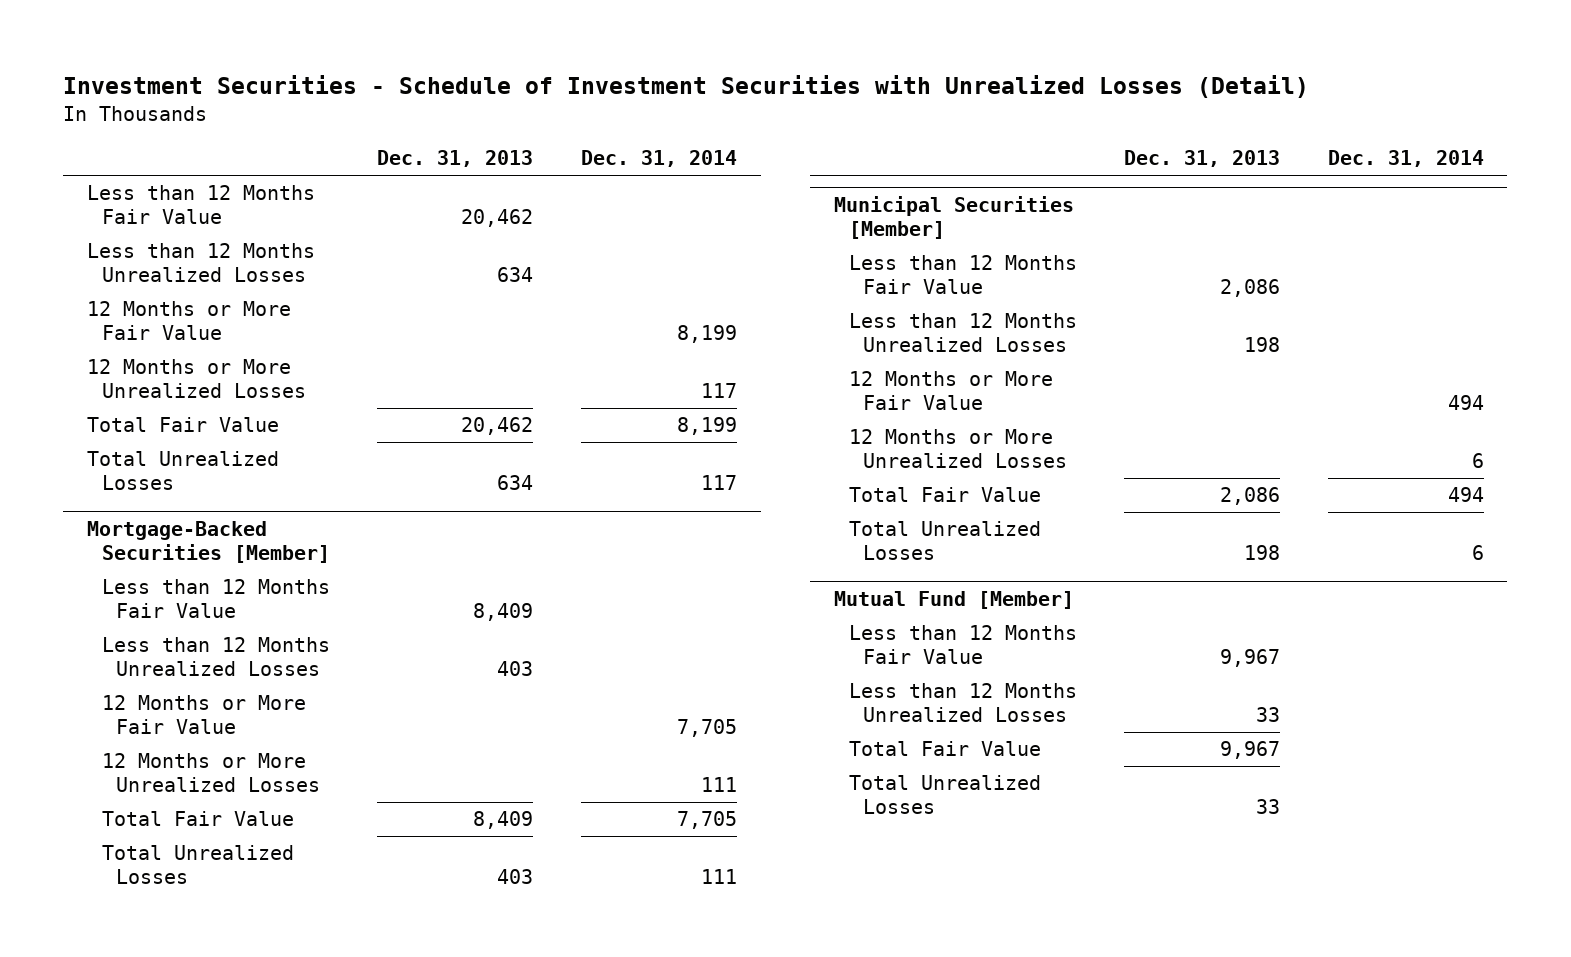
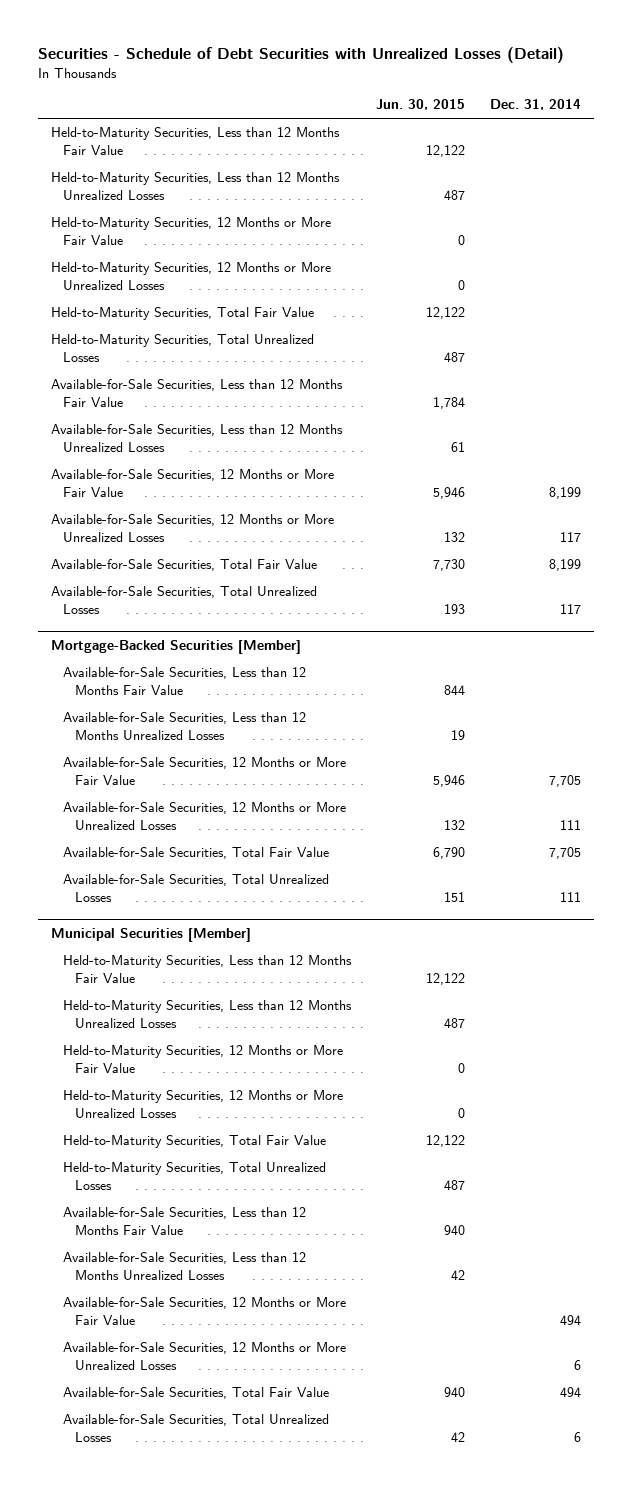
- Investment Securities - Schedule of Investment Securities with Unrealized Losses (Detail)
+ Securities - Schedule of Debt Securities with Unrealized Losses (Detail)
- | Dec. 31, 2013 | Dec. 31, 2014
+ | Jun. 30, 2015 | Dec. 31, 2014
- Less than 12 Months Fair Value | 20,462 |
- Less than 12 Months Unrealized Losses | 634 |
- 12 Months or More Fair Value | | 8,199
- 12 Months or More Unrealized Losses | | 117
- Total Fair Value | 20,462 | 8,199
- Total Unrealized Losses | 634 | 117
+ Held-to-Maturity Securities, Less than 12 Months Fair Value | 12,122 |
+ Held-to-Maturity Securities, Less than 12 Months Unrealized Losses | 487 |
+ Held-to-Maturity Securities, 12 Months or More Fair Value | 0 |
+ Held-to-Maturity Securities, 12 Months or More Unrealized Losses | 0 |
+ Held-to-Maturity Securities, Total Fair Value | 12,122 |
+ Held-to-Maturity Securities, Total Unrealized Losses | 487 |
+ Available-for-Sale Securities, Less than 12 Months Fair Value | 1,784 |
+ Available-for-Sale Securities, Less than 12 Months Unrealized Losses | 61 |
+ Available-for-Sale Securities, 12 Months or More Fair Value | 5,946 | 8,199
+ Available-for-Sale Securities, 12 Months or More Unrealized Losses | 132 | 117
+ Available-for-Sale Securities, Total Fair Value | 7,730 | 8,199
+ Available-for-Sale Securities, Total Unrealized Losses | 193 | 117
@ Mortgage-Backed Securities [Member]
- Less than 12 Months Fair Value | 8,409 |
- Less than 12 Months Unrealized Losses | 403 |
- 12 Months or More Fair Value | | 7,705
- 12 Months or More Unrealized Losses | | 111
- Total Fair Value | 8,409 | 7,705
- Total Unrealized Losses | 403 | 111
+ Available-for-Sale Securities, Less than 12 Months Fair Value | 844 |
+ Available-for-Sale Securities, Less than 12 Months Unrealized Losses | 19 |
+ Available-for-Sale Securities, 12 Months or More Fair Value | 5,946 | 7,705
+ Available-for-Sale Securities, 12 Months or More Unrealized Losses | 132 | 111
+ Available-for-Sale Securities, Total Fair Value | 6,790 | 7,705
+ Available-for-Sale Securities, Total Unrealized Losses | 151 | 111
@ Municipal Securities [Member]
- Less than 12 Months Fair Value | 2,086 |
- Less than 12 Months Unrealized Losses | 198 |
- 12 Months or More Fair Value | | 494
- 12 Months or More Unrealized Losses | | 6
- Total Fair Value | 2,086 | 494
- Total Unrealized Losses | 198 | 6
- Mutual Fund [Member]
- Less than 12 Months Fair Value | 9,967 |
- Less than 12 Months Unrealized Losses | 33 |
- Total Fair Value | 9,967 |
- Total Unrealized Losses | 33 |
@ Municipal Securities [Member]
+ Held-to-Maturity Securities, Less than 12 Months Fair Value | 12,122 |
+ Held-to-Maturity Securities, Less than 12 Months Unrealized Losses | 487 |
+ Held-to-Maturity Securities, 12 Months or More Fair Value | 0 |
+ Held-to-Maturity Securities, 12 Months or More Unrealized Losses | 0 |
+ Held-to-Maturity Securities, Total Fair Value | 12,122 |
+ Held-to-Maturity Securities, Total Unrealized Losses | 487 |
+ Available-for-Sale Securities, Less than 12 Months Fair Value | 940 |
+ Available-for-Sale Securities, Less than 12 Months Unrealized Losses | 42 |
+ Available-for-Sale Securities, 12 Months or More Fair Value | | 494
+ Available-for-Sale Securities, 12 Months or More Unrealized Losses | | 6
+ Available-for-Sale Securities, Total Fair Value | 940 | 494
+ Available-for-Sale Securities, Total Unrealized Losses | 42 | 6

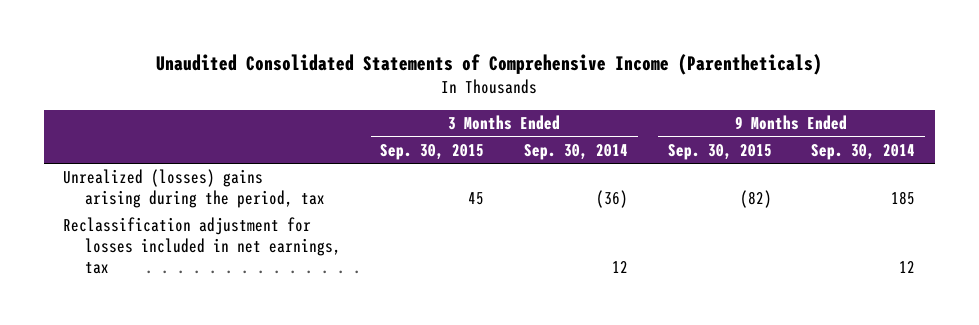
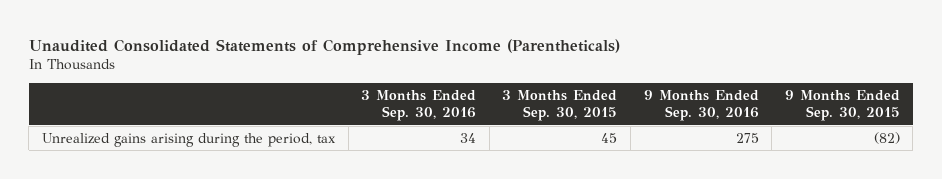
- | 3 Months Ended Sep. 30, 2015 | 3 Months Ended Sep. 30, 2014 | 9 Months Ended Sep. 30, 2015 | 9 Months Ended Sep. 30, 2014
+ | 3 Months Ended Sep. 30, 2016 | 3 Months Ended Sep. 30, 2015 | 9 Months Ended Sep. 30, 2016 | 9 Months Ended Sep. 30, 2015
- Unrealized (losses) gains arising during the period, tax | 45 | (36) | (82) | 185
- Reclassification adjustment for losses included in net earnings, tax | | 12 | | 12
+ Unrealized gains arising during the period, tax | 34 | 45 | 275 | (82)

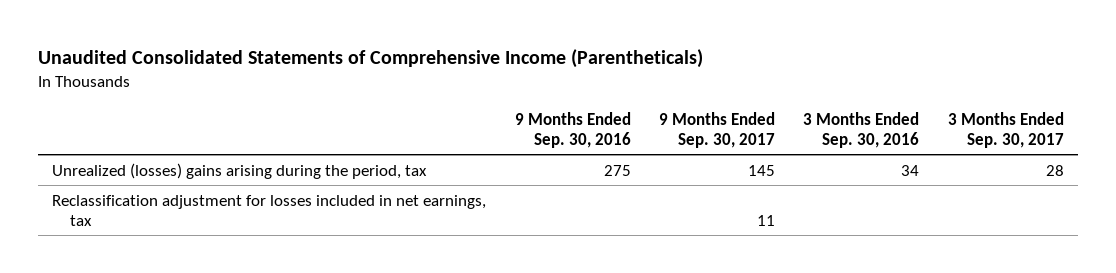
- | 3 Months Ended Sep. 30, 2016 | 3 Months Ended Sep. 30, 2015 | 9 Months Ended Sep. 30, 2016 | 9 Months Ended Sep. 30, 2015
+ | 9 Months Ended Sep. 30, 2016 | 9 Months Ended Sep. 30, 2017 | 3 Months Ended Sep. 30, 2016 | 3 Months Ended Sep. 30, 2017
- Unrealized gains arising during the period, tax | 34 | 45 | 275 | (82)
+ Unrealized (losses) gains arising during the period, tax | 275 | 145 | 34 | 28
+ Reclassification adjustment for losses included in net earnings, tax | | 11 | |

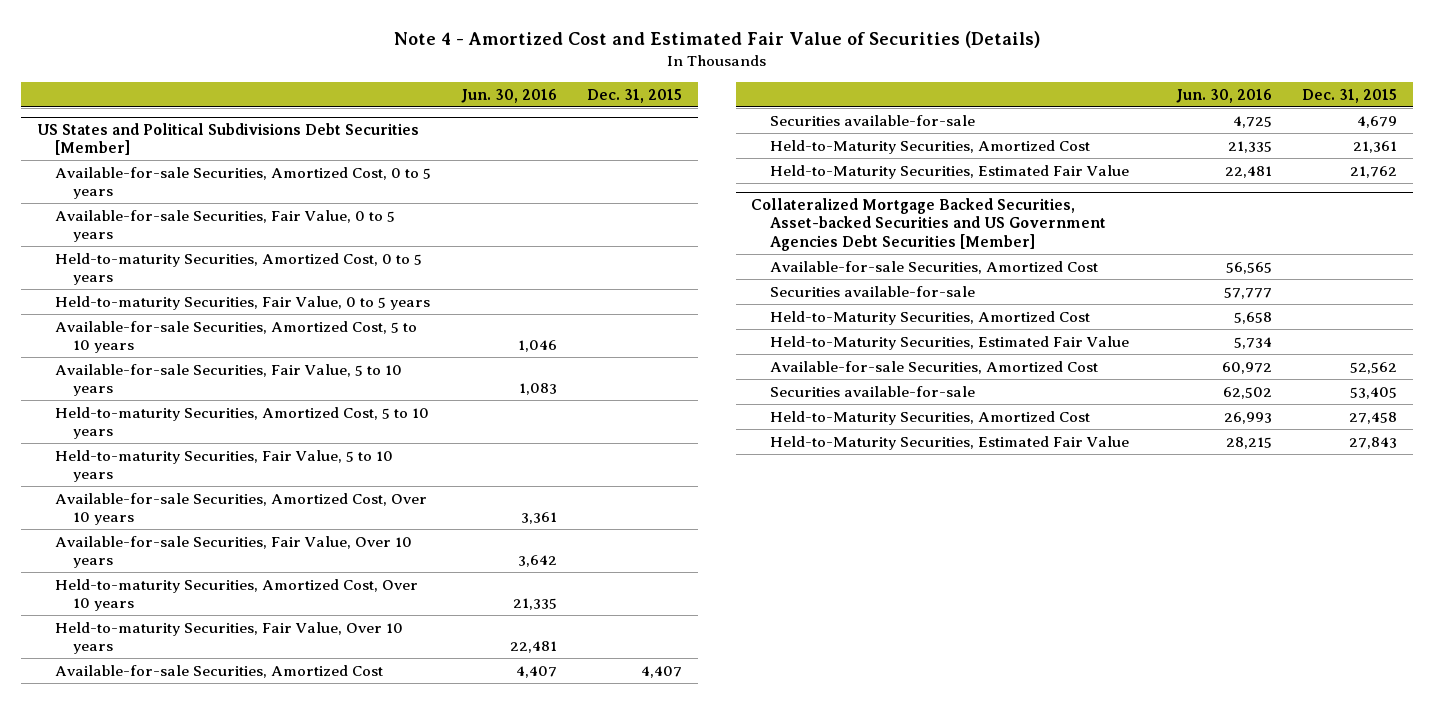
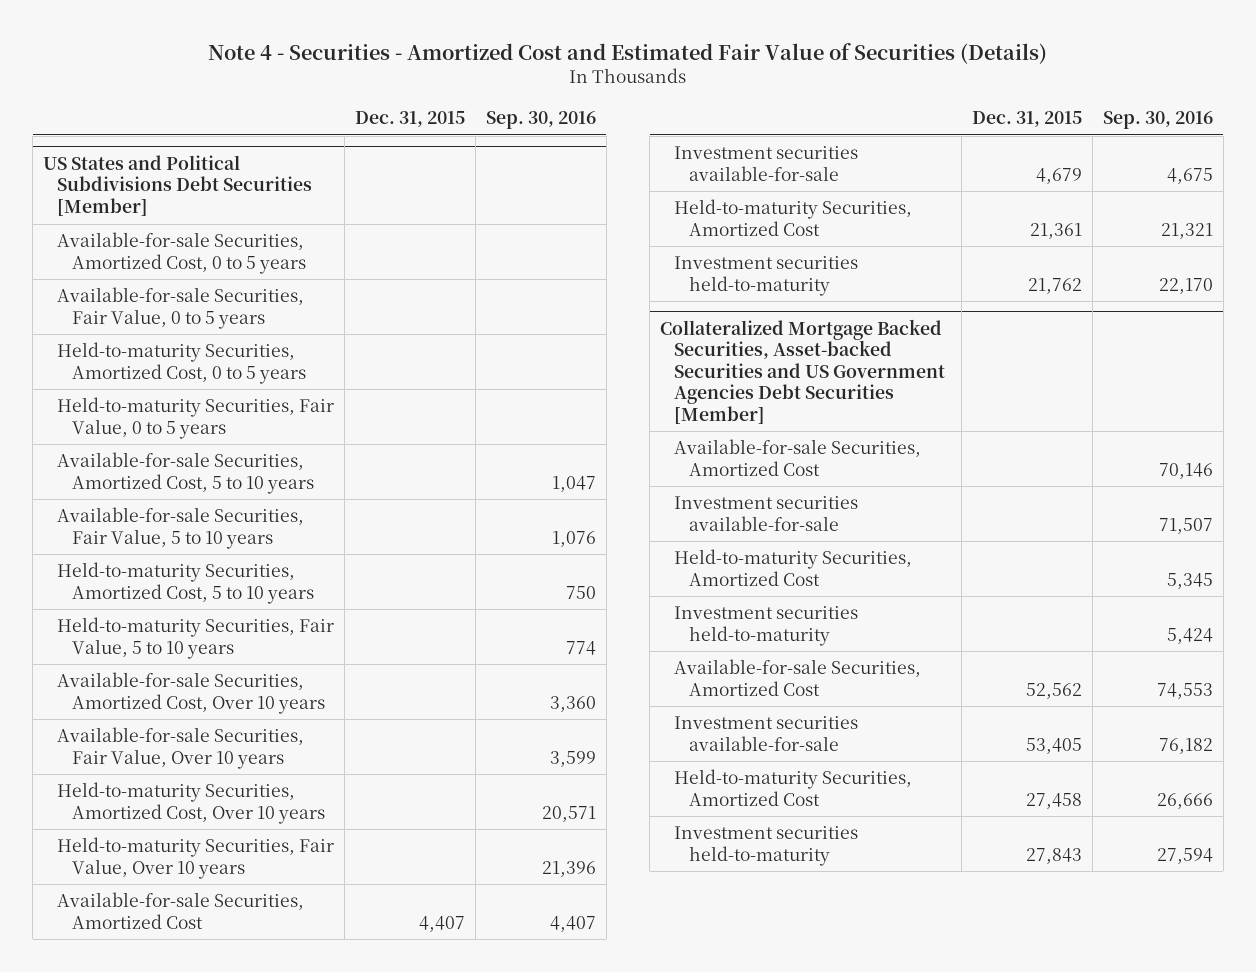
- Note 4 - Amortized Cost and Estimated Fair Value of Securities (Details)
+ Note 4 - Securities - Amortized Cost and Estimated Fair Value of Securities (Details)
- | Jun. 30, 2016 | Dec. 31, 2015
+ | Dec. 31, 2015 | Sep. 30, 2016
@ US States and Political Subdivisions Debt Securities [Member]
- Securities available-for-sale | 4,725 | 4,679
- Held-to-Maturity Securities, Amortized Cost | 21,335 | 21,361
- Held-to-Maturity Securities, Estimated Fair Value | 22,481 | 21,762
+ Investment securities available-for-sale | 4,679 | 4,675
+ Held-to-maturity Securities, Amortized Cost | 21,361 | 21,321
+ Investment securities held-to-maturity | 21,762 | 22,170
@ Collateralized Mortgage Backed Securities, Asset-backed Securities and US Government Agencies Debt Securities [Member]
- Securities available-for-sale | 57,777 |
- Held-to-Maturity Securities, Amortized Cost | 5,658 |
- Held-to-Maturity Securities, Estimated Fair Value | 5,734 |
+ Investment securities available-for-sale | | 71,507
+ Held-to-maturity Securities, Amortized Cost | | 5,345
+ Investment securities held-to-maturity | | 5,424
- Securities available-for-sale | 62,502 | 53,405
- Held-to-Maturity Securities, Amortized Cost | 26,993 | 27,458
- Held-to-Maturity Securities, Estimated Fair Value | 28,215 | 27,843
+ Investment securities available-for-sale | 53,405 | 76,182
+ Held-to-maturity Securities, Amortized Cost | 27,458 | 26,666
+ Investment securities held-to-maturity | 27,843 | 27,594

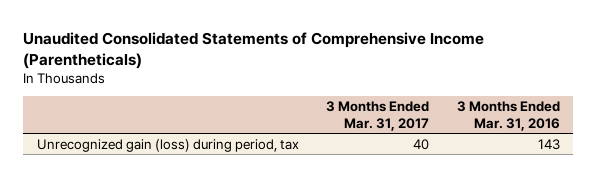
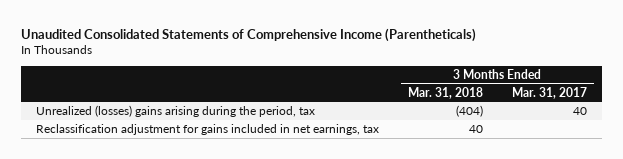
- | 3 Months Ended Mar. 31, 2017 | 3 Months Ended Mar. 31, 2016
+ | 3 Months Ended Mar. 31, 2018 | 3 Months Ended Mar. 31, 2017
- Unrecognized gain (loss) during period, tax | 40 | 143
+ Unrealized (losses) gains arising during the period, tax | (404) | 40
+ Reclassification adjustment for gains included in net earnings, tax | 40 |

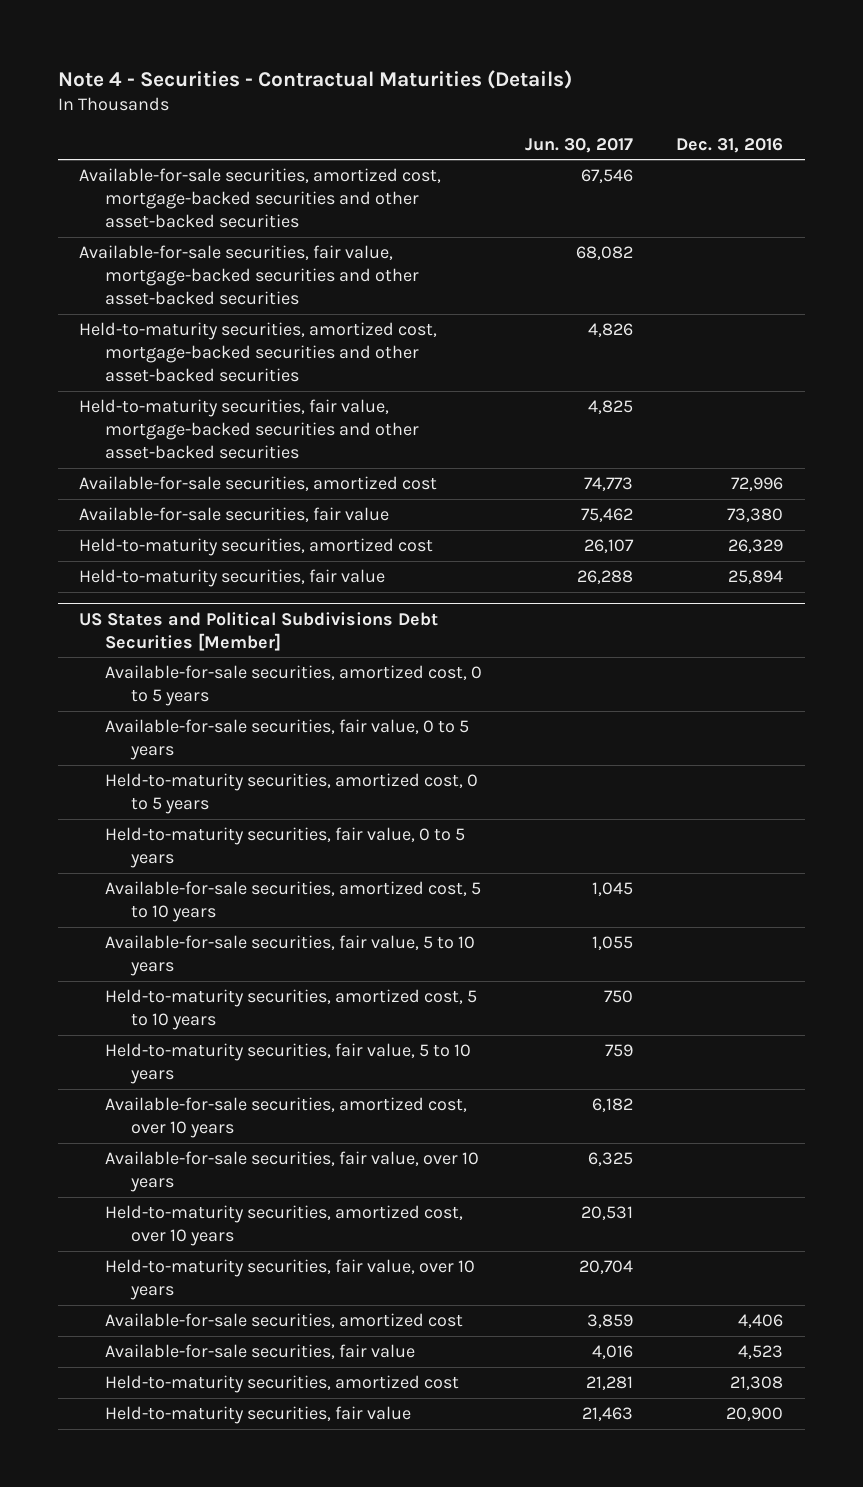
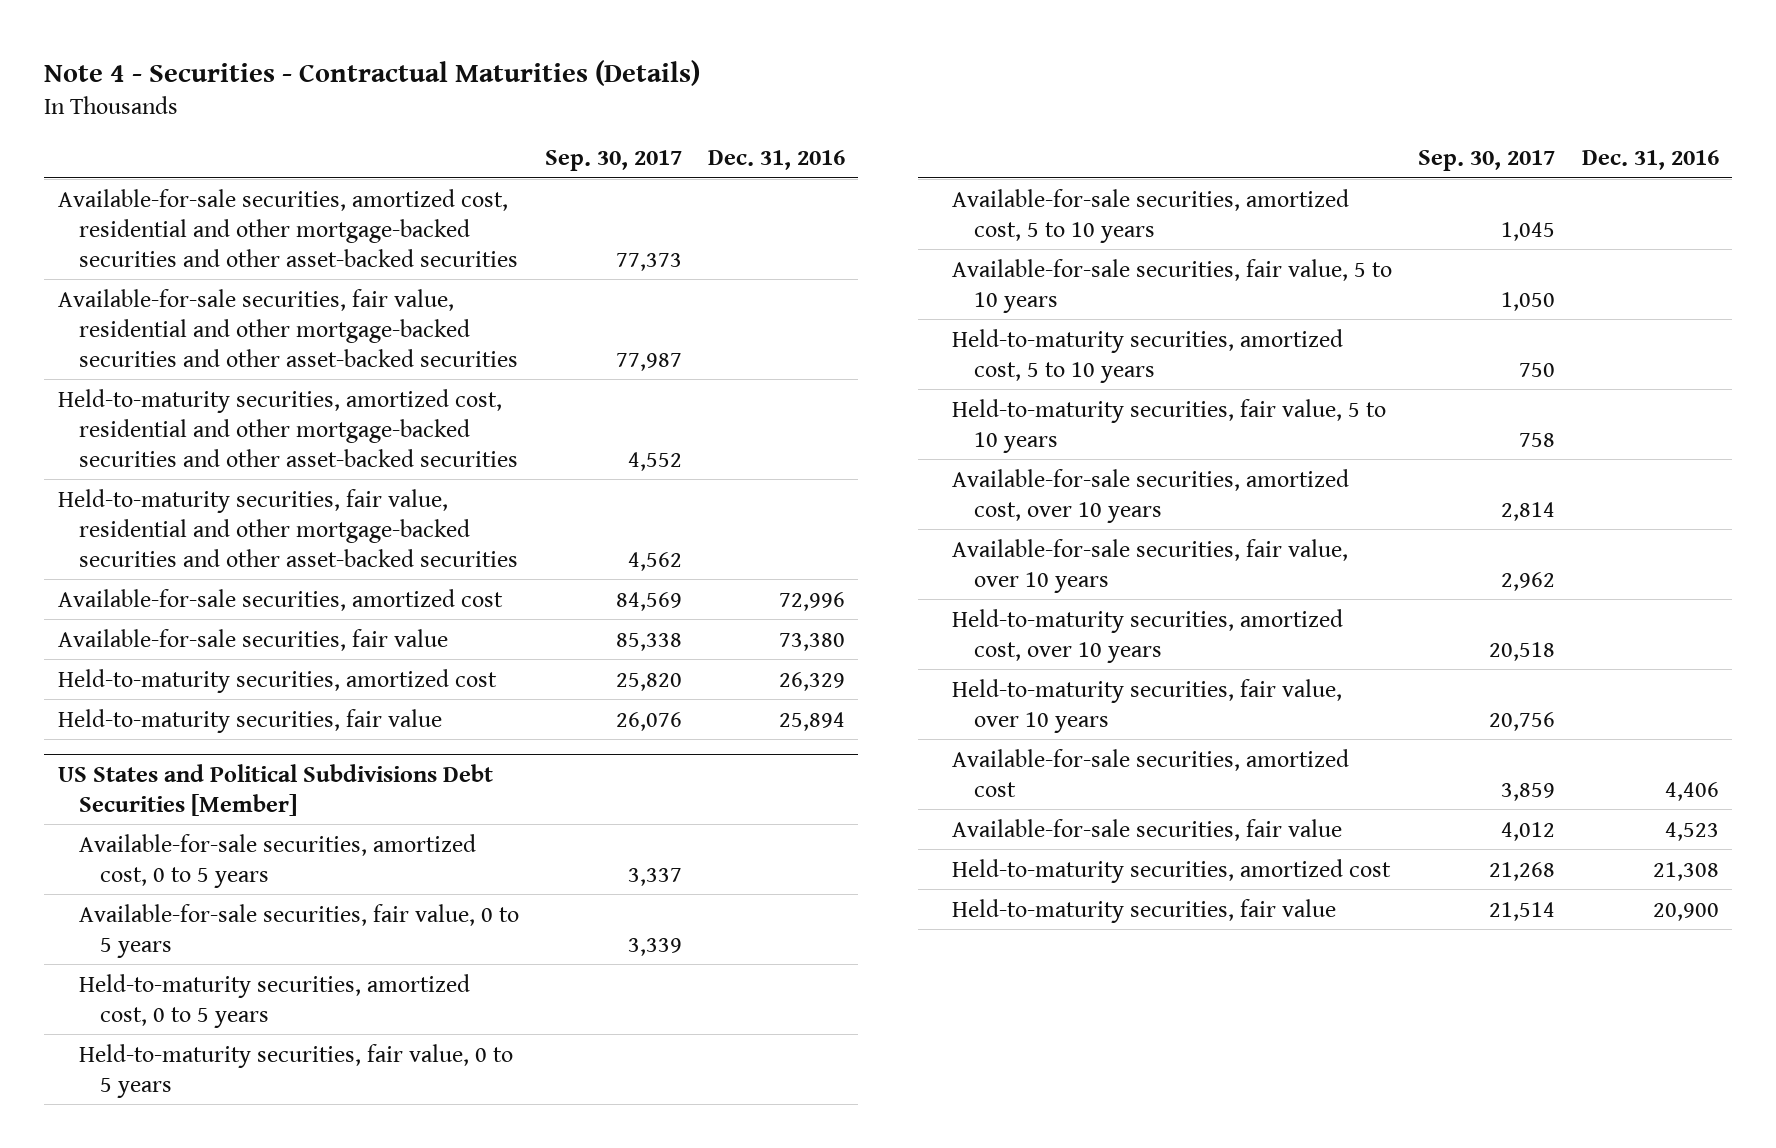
- | Jun. 30, 2017 | Dec. 31, 2016
+ | Sep. 30, 2017 | Dec. 31, 2016
- Available-for-sale securities, amortized cost, mortgage-backed securities and other asset-backed securities | 67,546 |
- Available-for-sale securities, fair value, mortgage-backed securities and other asset-backed securities | 68,082 |
- Held-to-maturity securities, amortized cost, mortgage-backed securities and other asset-backed securities | 4,826 |
- Held-to-maturity securities, fair value, mortgage-backed securities and other asset-backed securities | 4,825 |
+ Available-for-sale securities, amortized cost, residential and other mortgage-backed securities and other asset-backed securities | 77,373 |
+ Available-for-sale securities, fair value, residential and other mortgage-backed securities and other asset-backed securities | 77,987 |
+ Held-to-maturity securities, amortized cost, residential and other mortgage-backed securities and other asset-backed securities | 4,552 |
+ Held-to-maturity securities, fair value, residential and other mortgage-backed securities and other asset-backed securities | 4,562 |

